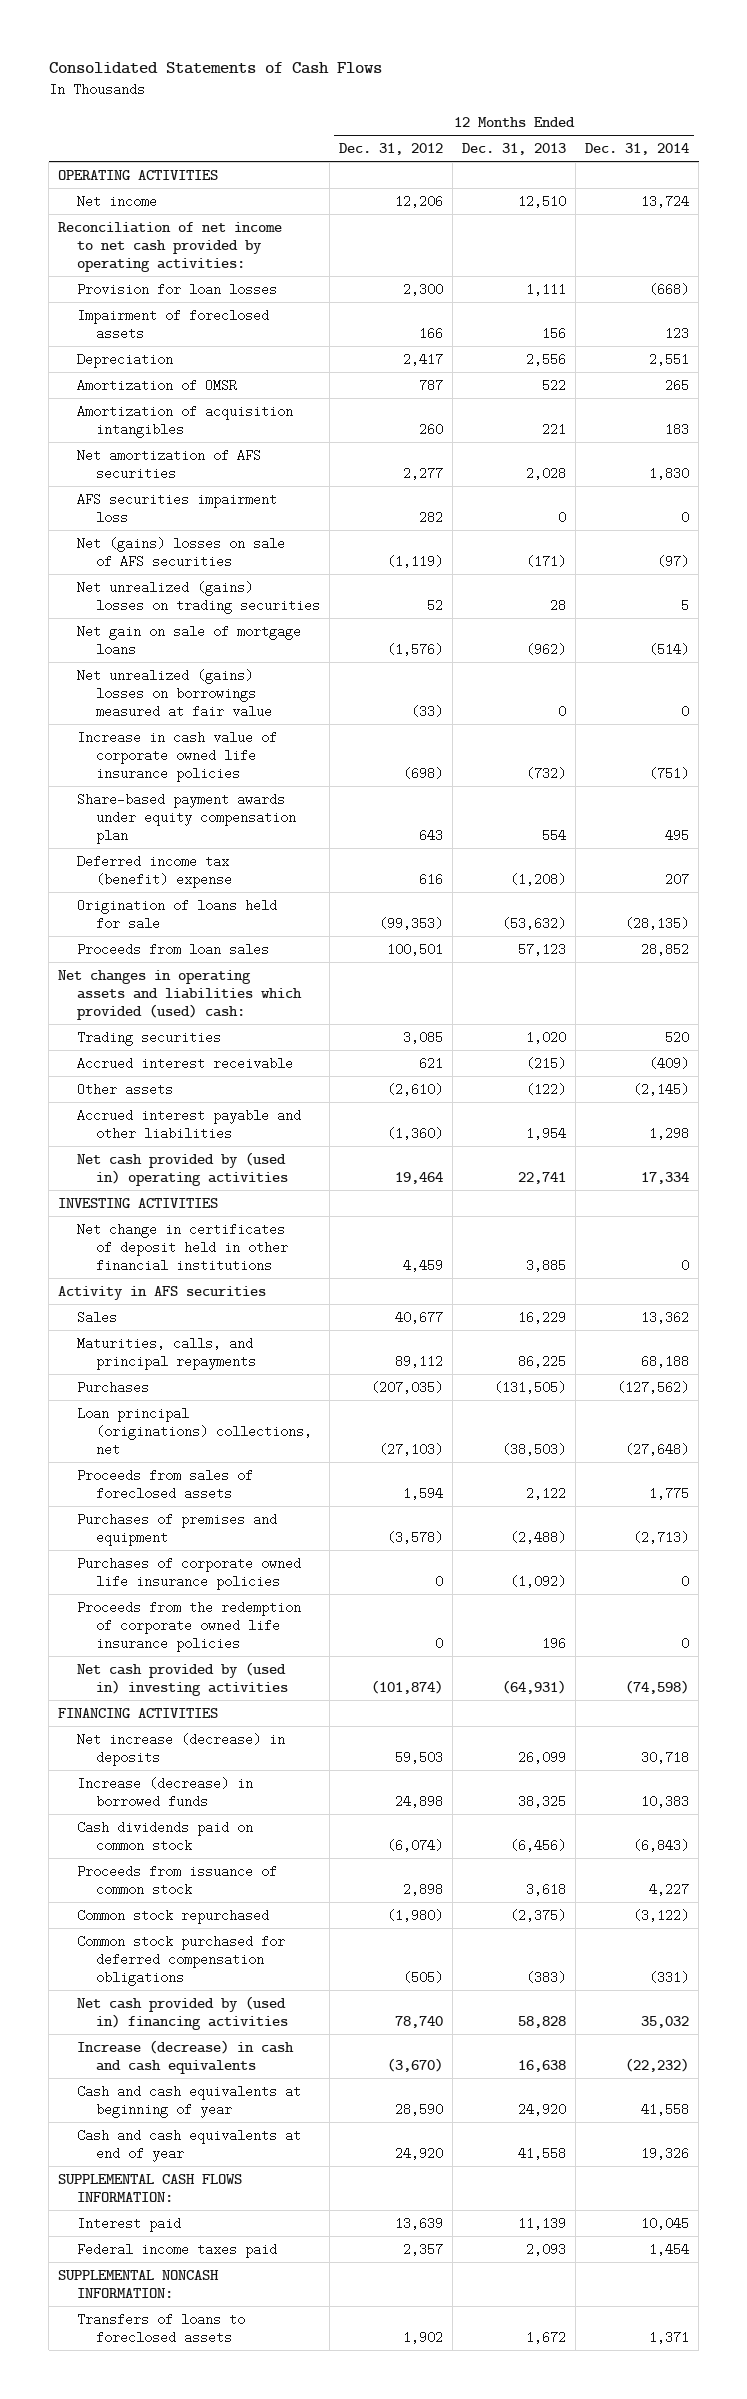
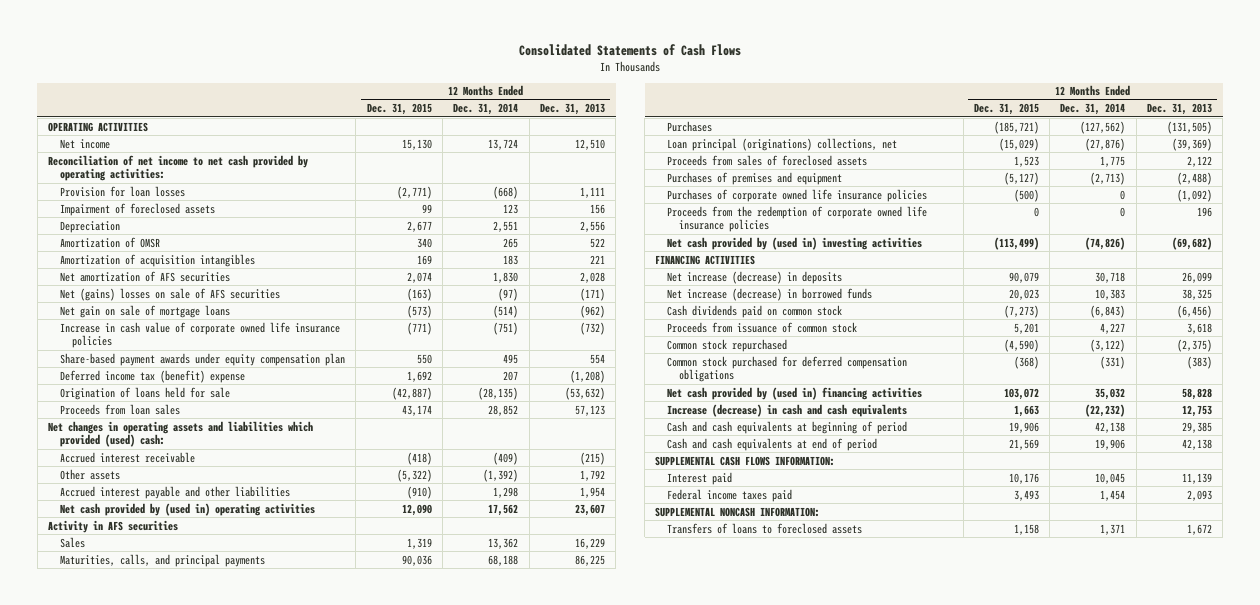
- | 12 Months Ended Dec. 31, 2012 | 12 Months Ended Dec. 31, 2013 | 12 Months Ended Dec. 31, 2014
+ | 12 Months Ended Dec. 31, 2015 | 12 Months Ended Dec. 31, 2014 | 12 Months Ended Dec. 31, 2013
- AFS securities impairment loss | 282 | 0 | 0
- Net unrealized (gains) losses on trading securities | 52 | 28 | 5
- Net unrealized (gains) losses on borrowings measured at fair value | (33) | 0 | 0
- Trading securities | 3,085 | 1,020 | 520
- Other assets | (2,610) | (122) | (2,145)
+ Other assets | (5,322) | (1,392) | 1,792
- Net cash provided by (used in) operating activities | 19,464 | 22,741 | 17,334
- INVESTING ACTIVITIES
- Net change in certificates of deposit held in other financial institutions | 4,459 | 3,885 | 0
+ Net cash provided by (used in) operating activities | 12,090 | 17,562 | 23,607
- Maturities, calls, and principal repayments | 89,112 | 86,225 | 68,188
+ Maturities, calls, and principal payments | 90,036 | 68,188 | 86,225
- Loan principal (originations) collections, net | (27,103) | (38,503) | (27,648)
+ Loan principal (originations) collections, net | (15,029) | (27,876) | (39,369)
- Net cash provided by (used in) investing activities | (101,874) | (64,931) | (74,598)
+ Net cash provided by (used in) investing activities | (113,499) | (74,826) | (69,682)
- Increase (decrease) in borrowed funds | 24,898 | 38,325 | 10,383
+ Net increase (decrease) in borrowed funds | 20,023 | 10,383 | 38,325
- Increase (decrease) in cash and cash equivalents | (3,670) | 16,638 | (22,232)
- Cash and cash equivalents at beginning of year | 28,590 | 24,920 | 41,558
- Cash and cash equivalents at end of year | 24,920 | 41,558 | 19,326
+ Increase (decrease) in cash and cash equivalents | 1,663 | (22,232) | 12,753
+ Cash and cash equivalents at beginning of period | 19,906 | 42,138 | 29,385
+ Cash and cash equivalents at end of period | 21,569 | 19,906 | 42,138

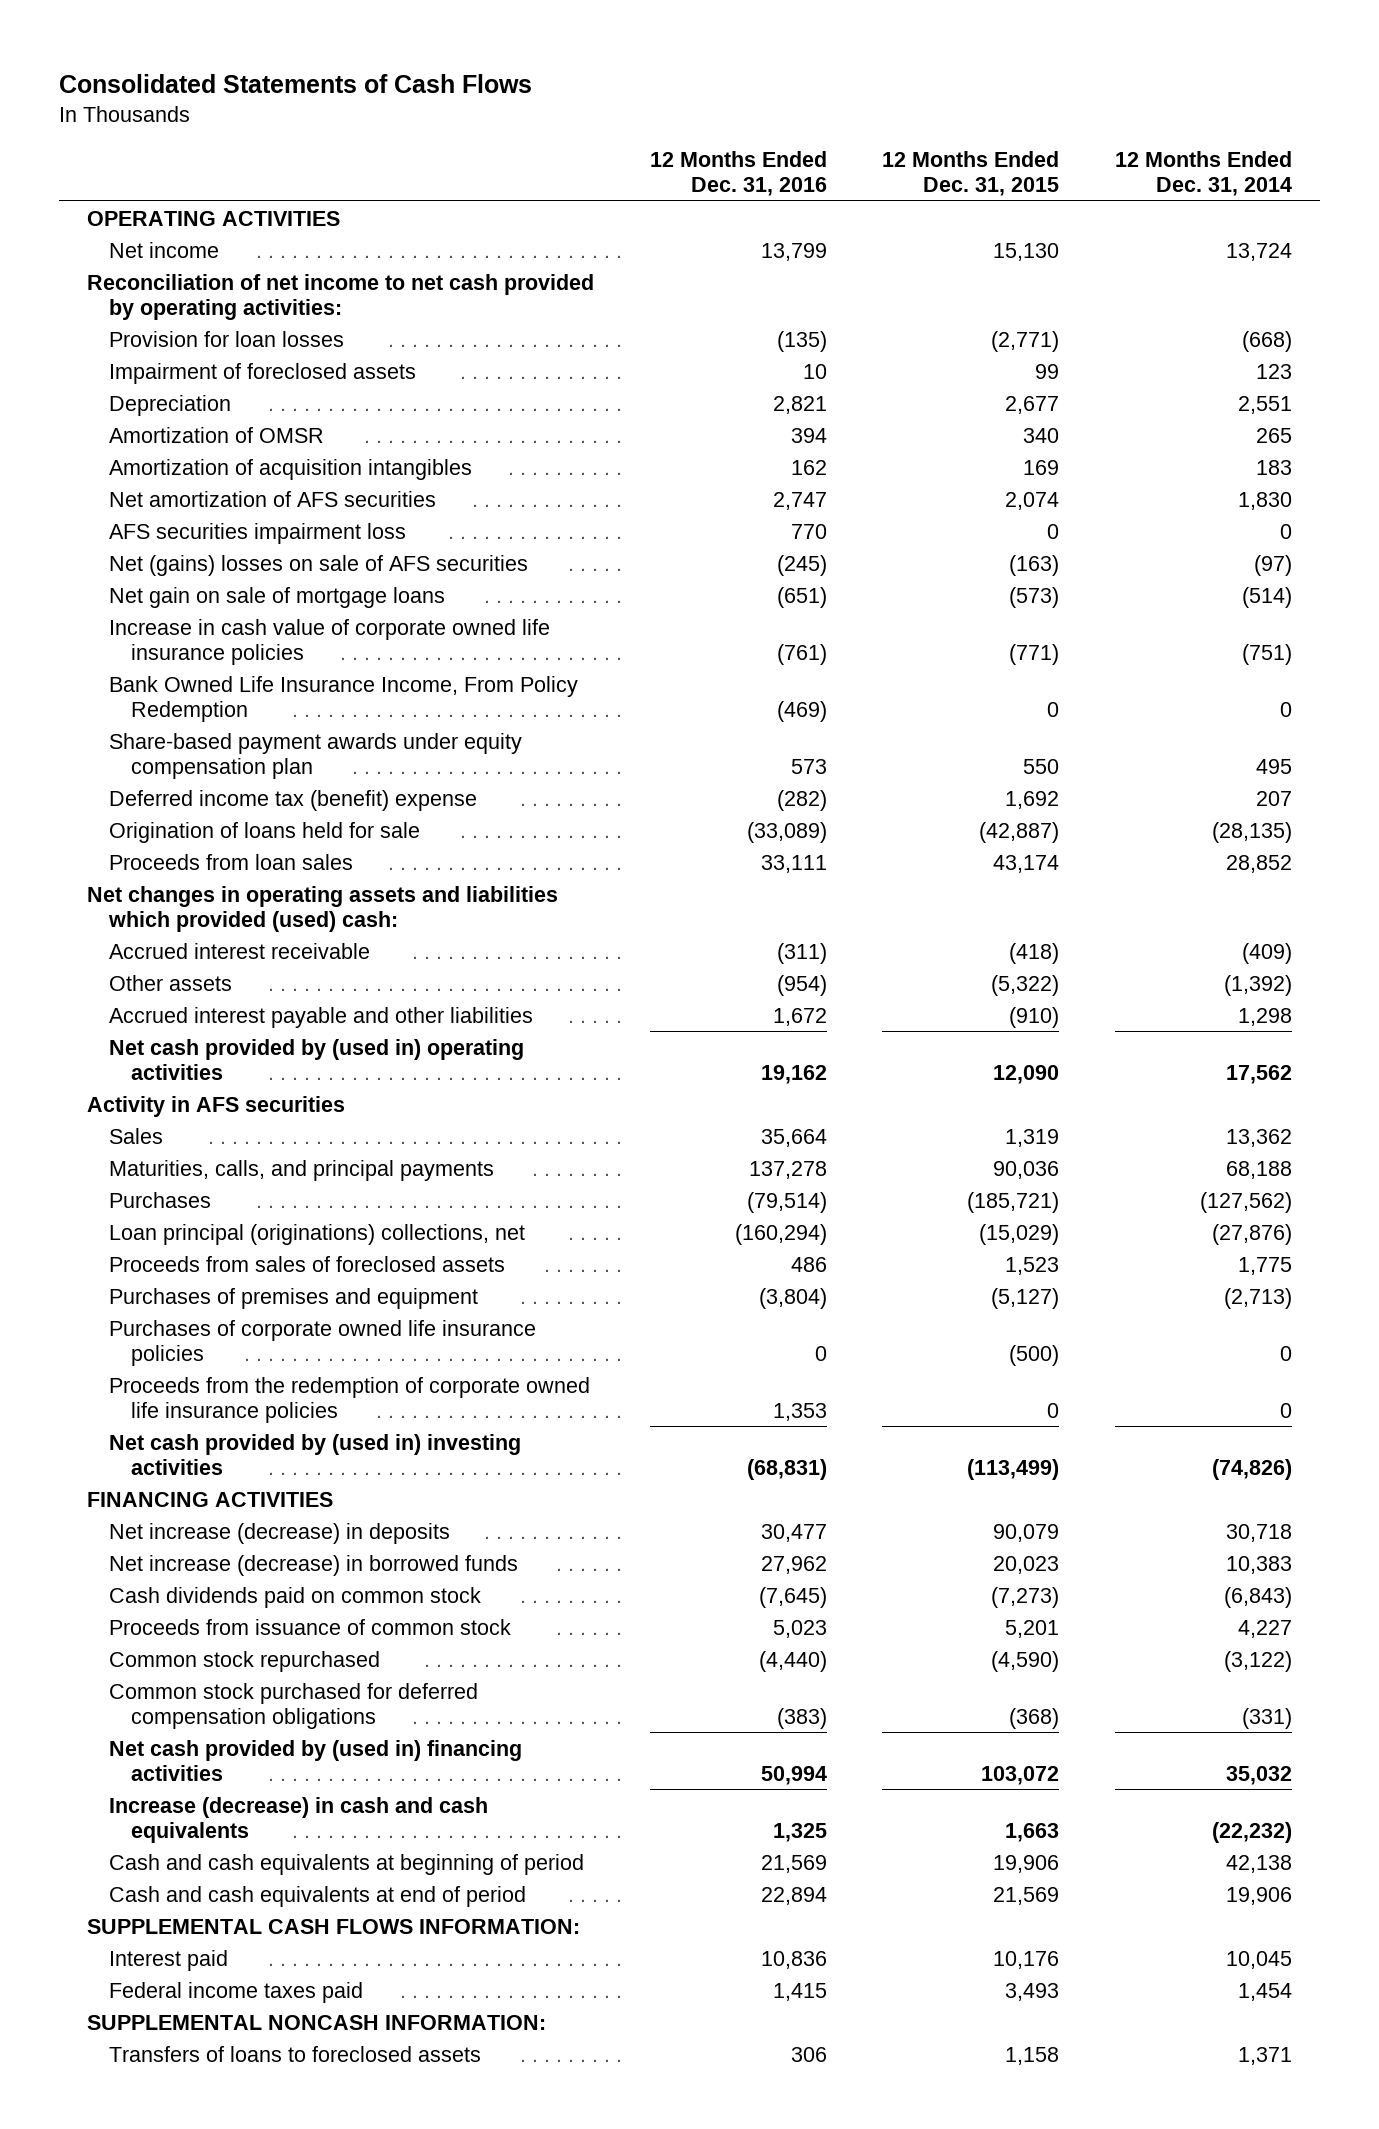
- | 12 Months Ended Dec. 31, 2015 | 12 Months Ended Dec. 31, 2014 | 12 Months Ended Dec. 31, 2013
+ | 12 Months Ended Dec. 31, 2016 | 12 Months Ended Dec. 31, 2015 | 12 Months Ended Dec. 31, 2014
+ AFS securities impairment loss | 770 | 0 | 0
+ Bank Owned Life Insurance Income, From Policy Redemption | (469) | 0 | 0

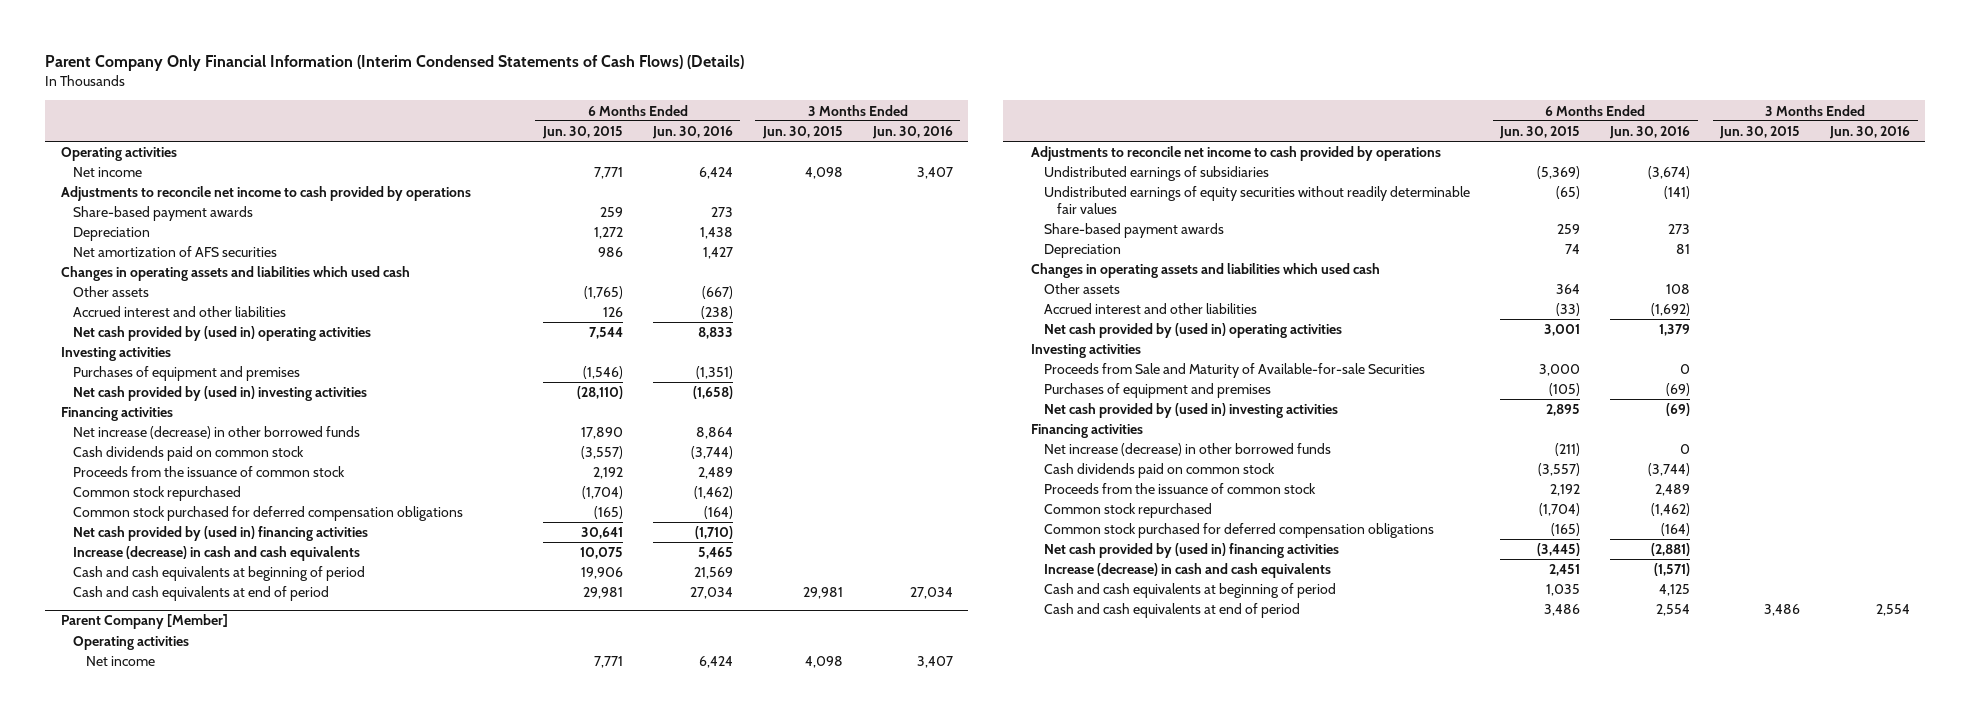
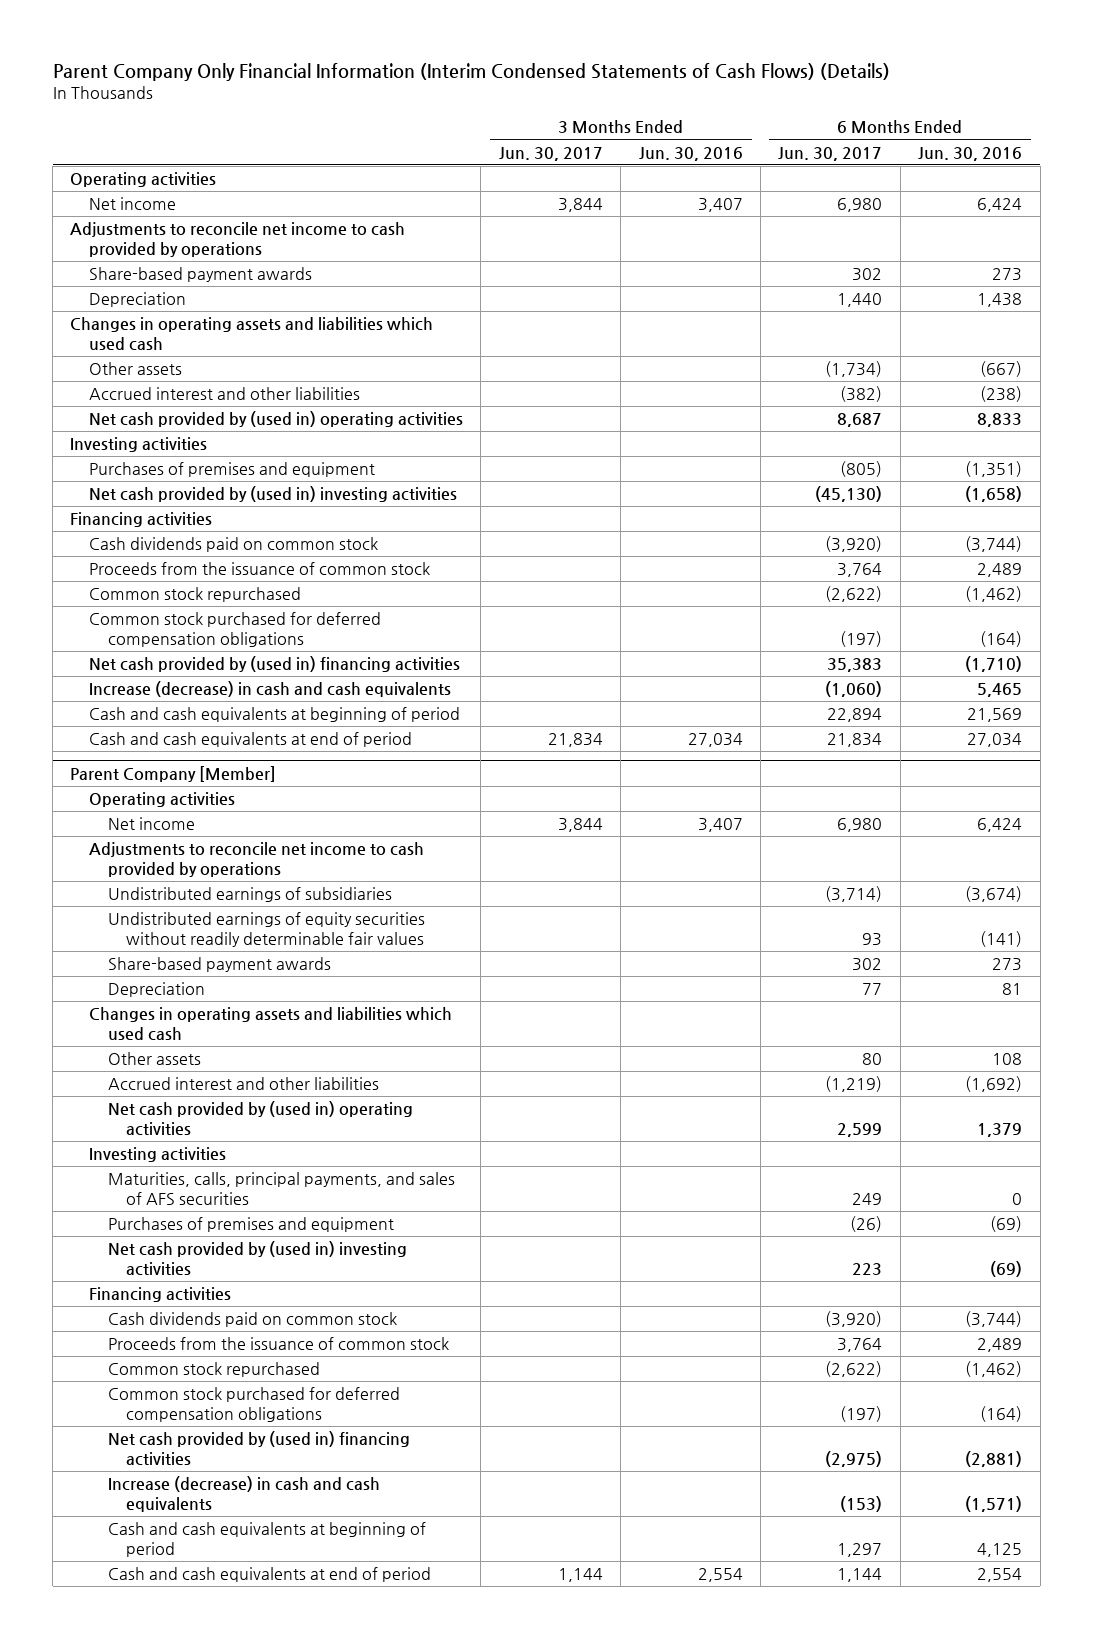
- | 6 Months Ended Jun. 30, 2015 | 6 Months Ended Jun. 30, 2016 | 3 Months Ended Jun. 30, 2015 | 3 Months Ended Jun. 30, 2016
+ | 3 Months Ended Jun. 30, 2017 | 3 Months Ended Jun. 30, 2016 | 6 Months Ended Jun. 30, 2017 | 6 Months Ended Jun. 30, 2016
- Net amortization of AFS securities | 986 | 1,427 | |
- Purchases of equipment and premises | (1,546) | (1,351) | |
+ Purchases of premises and equipment | | | (805) | (1,351)
- Net increase (decrease) in other borrowed funds | 17,890 | 8,864 | |
@ Parent Company [Member]
- Proceeds from Sale and Maturity of Available-for-sale Securities | 3,000 | 0 | |
- Purchases of equipment and premises | (105) | (69) | |
+ Maturities, calls, principal payments, and sales of AFS securities | | | 249 | 0
+ Purchases of premises and equipment | | | (26) | (69)
- Net increase (decrease) in other borrowed funds | (211) | 0 | |

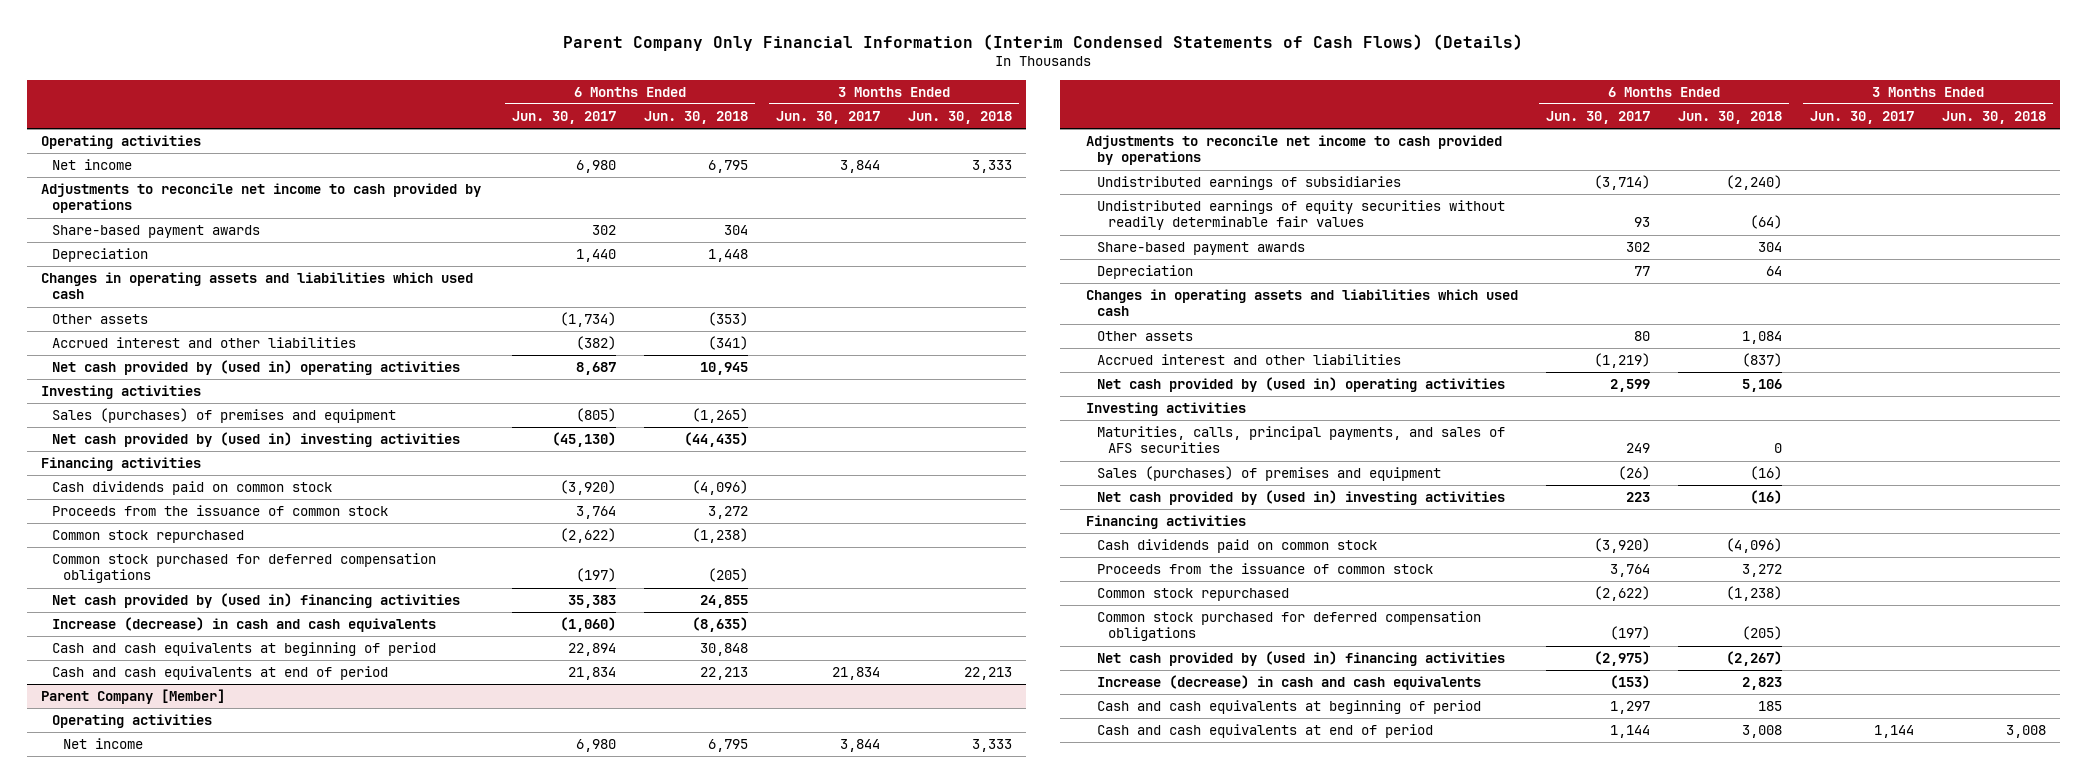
- | 3 Months Ended Jun. 30, 2017 | 3 Months Ended Jun. 30, 2016 | 6 Months Ended Jun. 30, 2017 | 6 Months Ended Jun. 30, 2016
+ | 6 Months Ended Jun. 30, 2017 | 6 Months Ended Jun. 30, 2018 | 3 Months Ended Jun. 30, 2017 | 3 Months Ended Jun. 30, 2018
- Purchases of premises and equipment | | | (805) | (1,351)
+ Sales (purchases) of premises and equipment | (805) | (1,265) | |
@ Parent Company [Member]
- Purchases of premises and equipment | | | (26) | (69)
+ Sales (purchases) of premises and equipment | (26) | (16) | |

